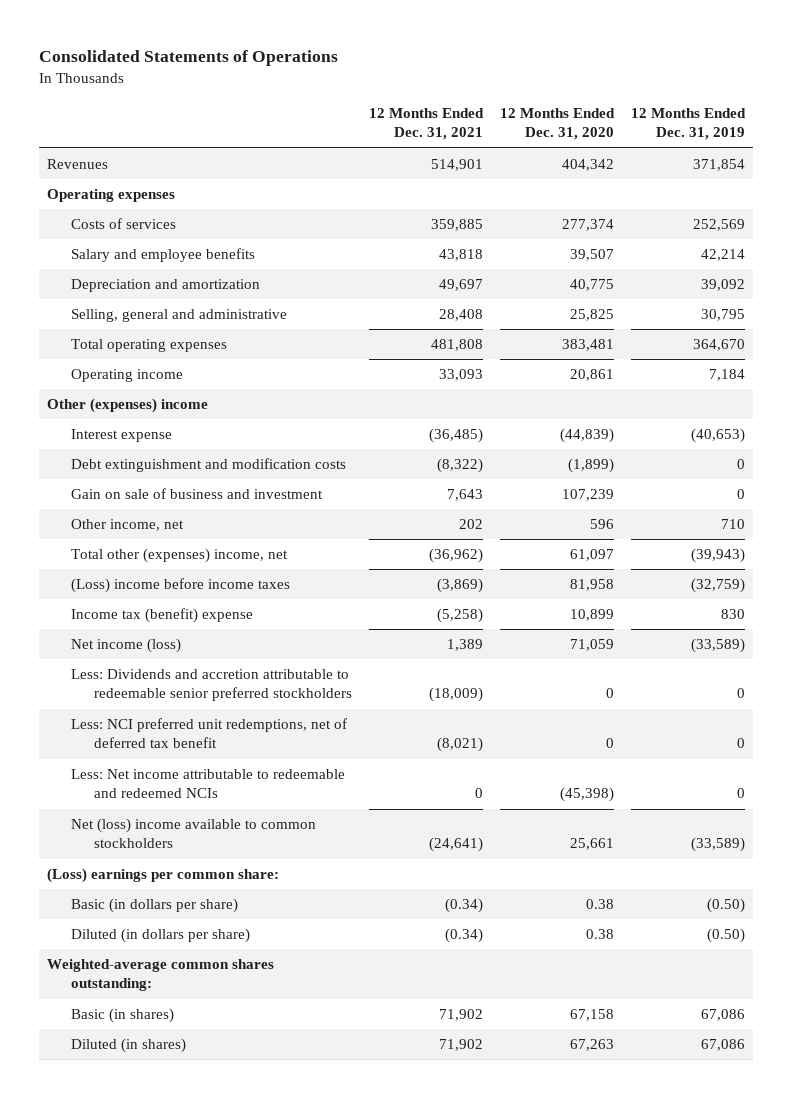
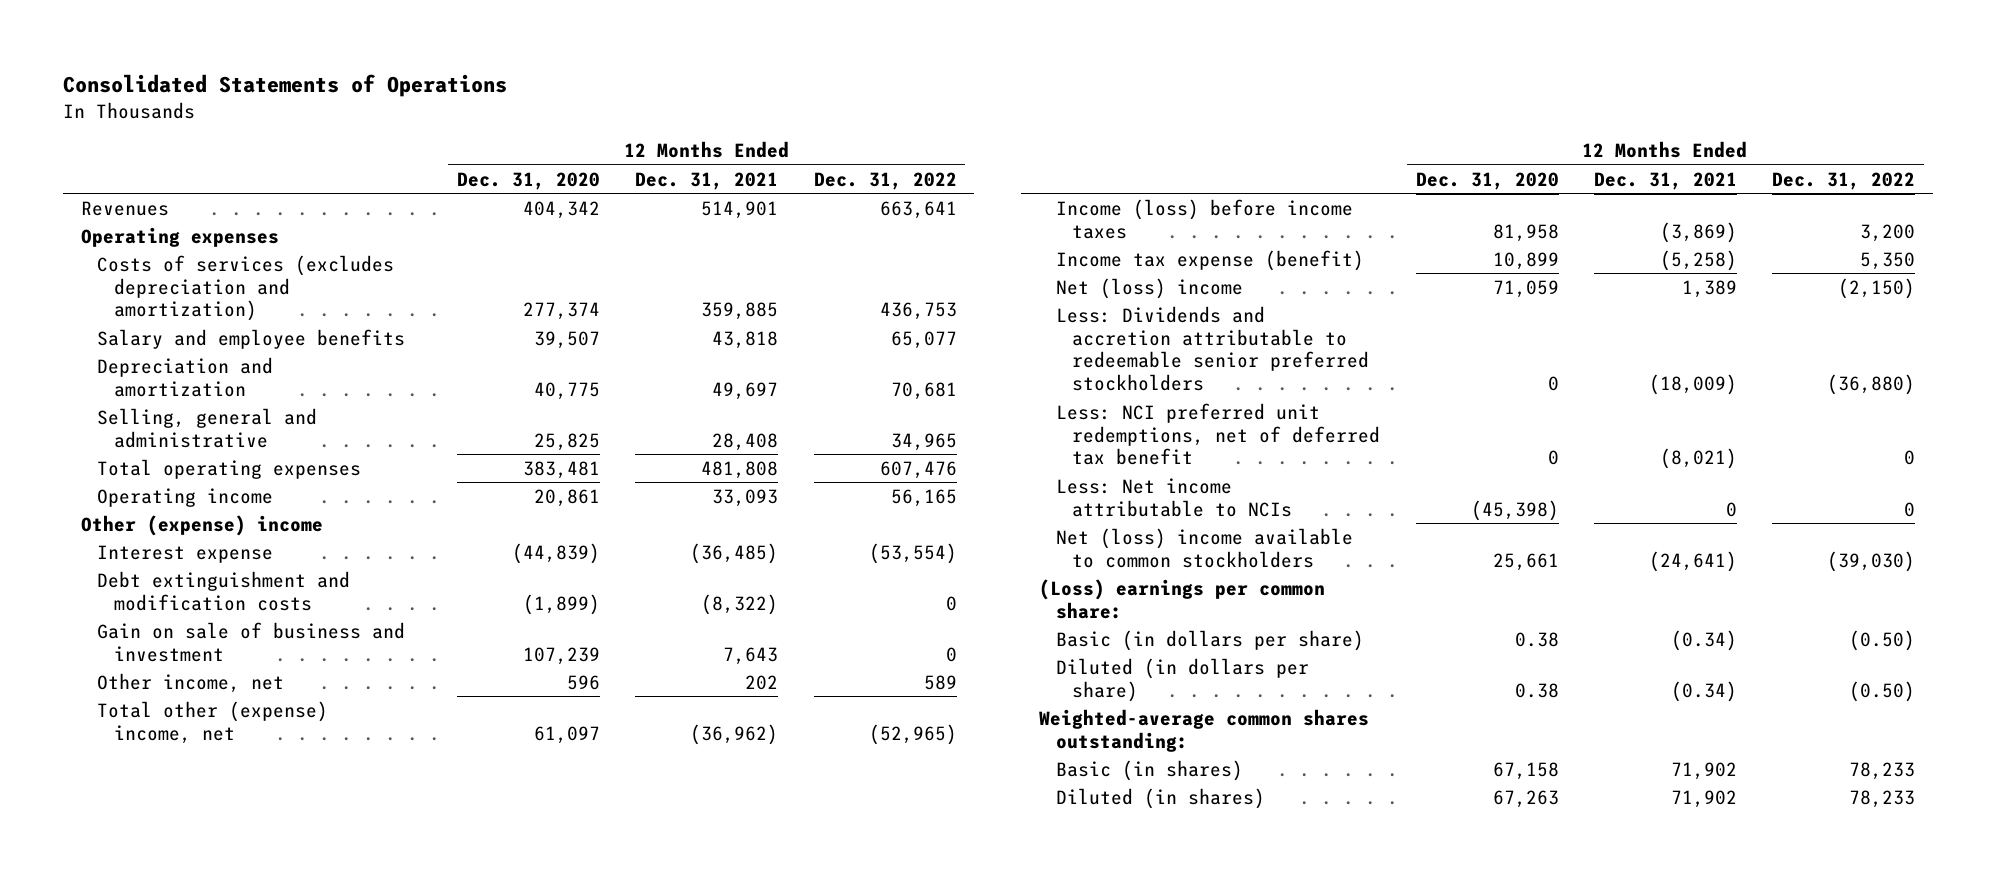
- | 12 Months Ended Dec. 31, 2021 | 12 Months Ended Dec. 31, 2020 | 12 Months Ended Dec. 31, 2019
+ | 12 Months Ended Dec. 31, 2020 | 12 Months Ended Dec. 31, 2021 | 12 Months Ended Dec. 31, 2022
- Costs of services | 359,885 | 277,374 | 252,569
+ Costs of services (excludes depreciation and amortization) | 277,374 | 359,885 | 436,753
- Other (expenses) income
+ Other (expense) income
- Total other (expenses) income, net | (36,962) | 61,097 | (39,943)
- (Loss) income before income taxes | (3,869) | 81,958 | (32,759)
- Income tax (benefit) expense | (5,258) | 10,899 | 830
- Net income (loss) | 1,389 | 71,059 | (33,589)
+ Total other (expense) income, net | 61,097 | (36,962) | (52,965)
+ Income (loss) before income taxes | 81,958 | (3,869) | 3,200
+ Income tax expense (benefit) | 10,899 | (5,258) | 5,350
+ Net (loss) income | 71,059 | 1,389 | (2,150)
- Less: Net income attributable to redeemable and redeemed NCIs | 0 | (45,398) | 0
+ Less: Net income attributable to NCIs | (45,398) | 0 | 0

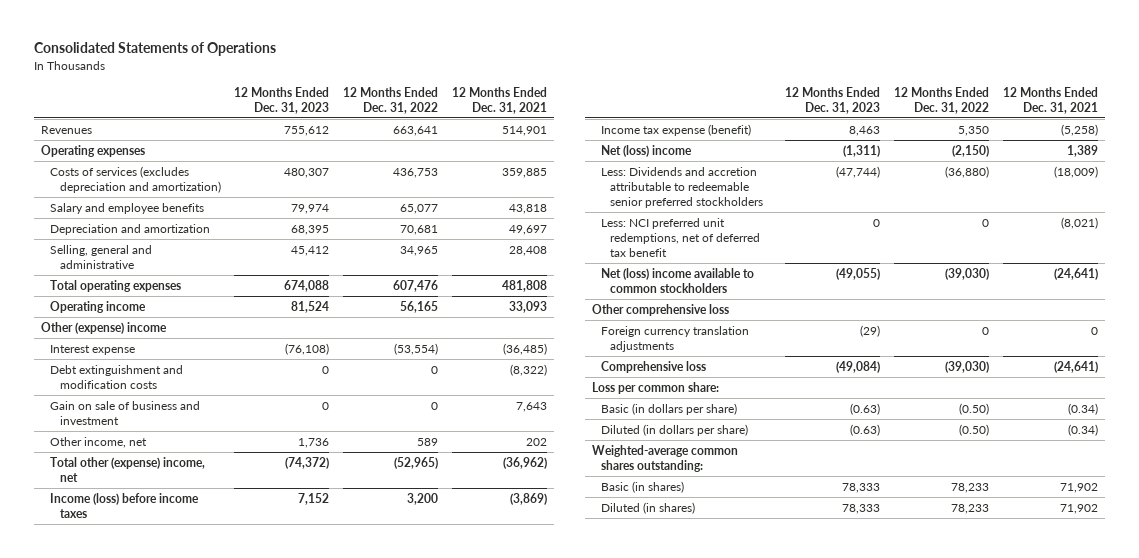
- | 12 Months Ended Dec. 31, 2020 | 12 Months Ended Dec. 31, 2021 | 12 Months Ended Dec. 31, 2022
+ | 12 Months Ended Dec. 31, 2023 | 12 Months Ended Dec. 31, 2022 | 12 Months Ended Dec. 31, 2021
- Less: Net income attributable to NCIs | (45,398) | 0 | 0
- (Loss) earnings per common share:
+ Other comprehensive loss
+ Foreign currency translation adjustments | (29) | 0 | 0
+ Comprehensive loss | (49,084) | (39,030) | (24,641)
+ Loss per common share:

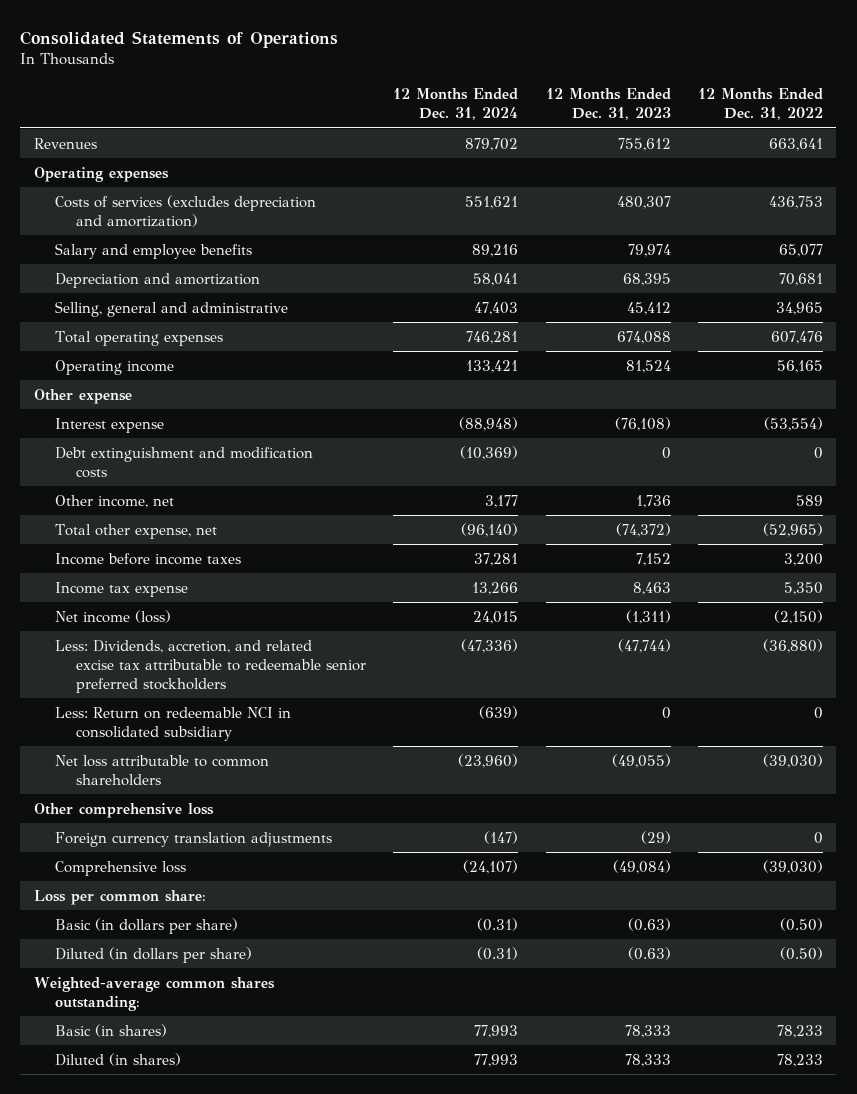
- | 12 Months Ended Dec. 31, 2023 | 12 Months Ended Dec. 31, 2022 | 12 Months Ended Dec. 31, 2021
+ | 12 Months Ended Dec. 31, 2024 | 12 Months Ended Dec. 31, 2023 | 12 Months Ended Dec. 31, 2022
- Other (expense) income
+ Other expense
- Gain on sale of business and investment | 0 | 0 | 7,643
- Total other (expense) income, net | (74,372) | (52,965) | (36,962)
- Income (loss) before income taxes | 7,152 | 3,200 | (3,869)
- Income tax expense (benefit) | 8,463 | 5,350 | (5,258)
- Net (loss) income | (1,311) | (2,150) | 1,389
- Less: Dividends and accretion attributable to redeemable senior preferred stockholders | (47,744) | (36,880) | (18,009)
- Less: NCI preferred unit redemptions, net of deferred tax benefit | 0 | 0 | (8,021)
- Net (loss) income available to common stockholders | (49,055) | (39,030) | (24,641)
+ Total other expense, net | (96,140) | (74,372) | (52,965)
+ Income before income taxes | 37,281 | 7,152 | 3,200
+ Income tax expense | 13,266 | 8,463 | 5,350
+ Net income (loss) | 24,015 | (1,311) | (2,150)
+ Less: Dividends, accretion, and related excise tax attributable to redeemable senior preferred stockholders | (47,336) | (47,744) | (36,880)
+ Less: Return on redeemable NCI in consolidated subsidiary | (639) | 0 | 0
+ Net loss attributable to common shareholders | (23,960) | (49,055) | (39,030)

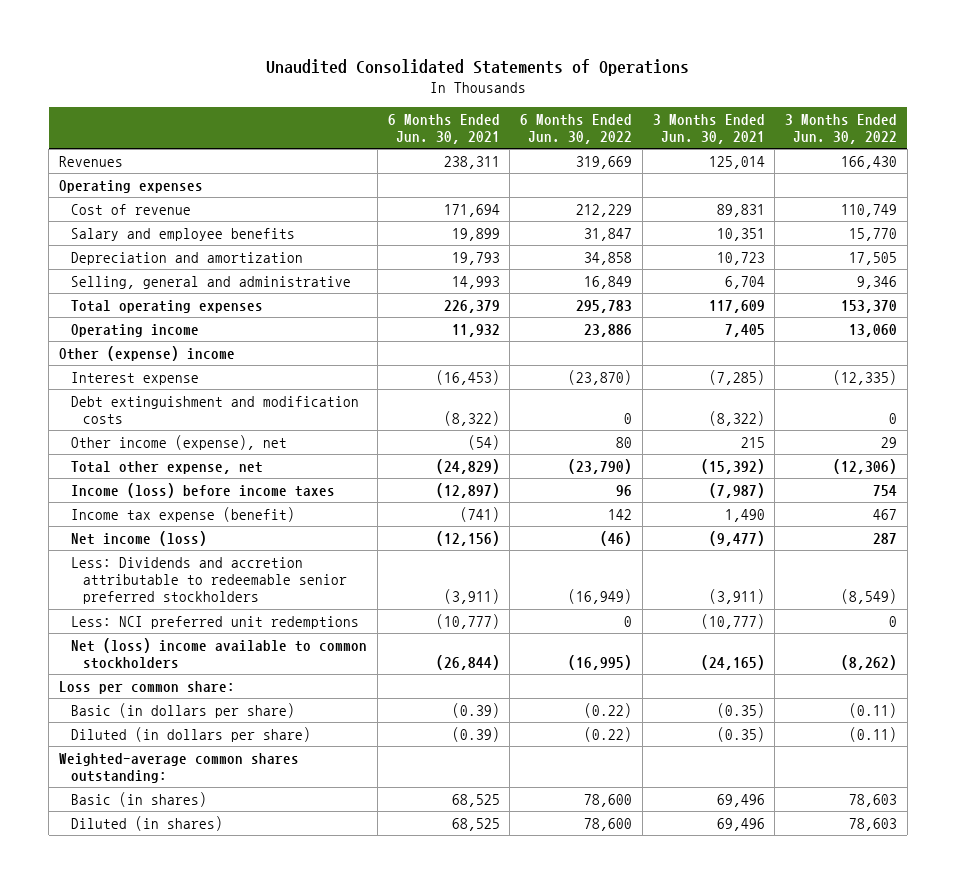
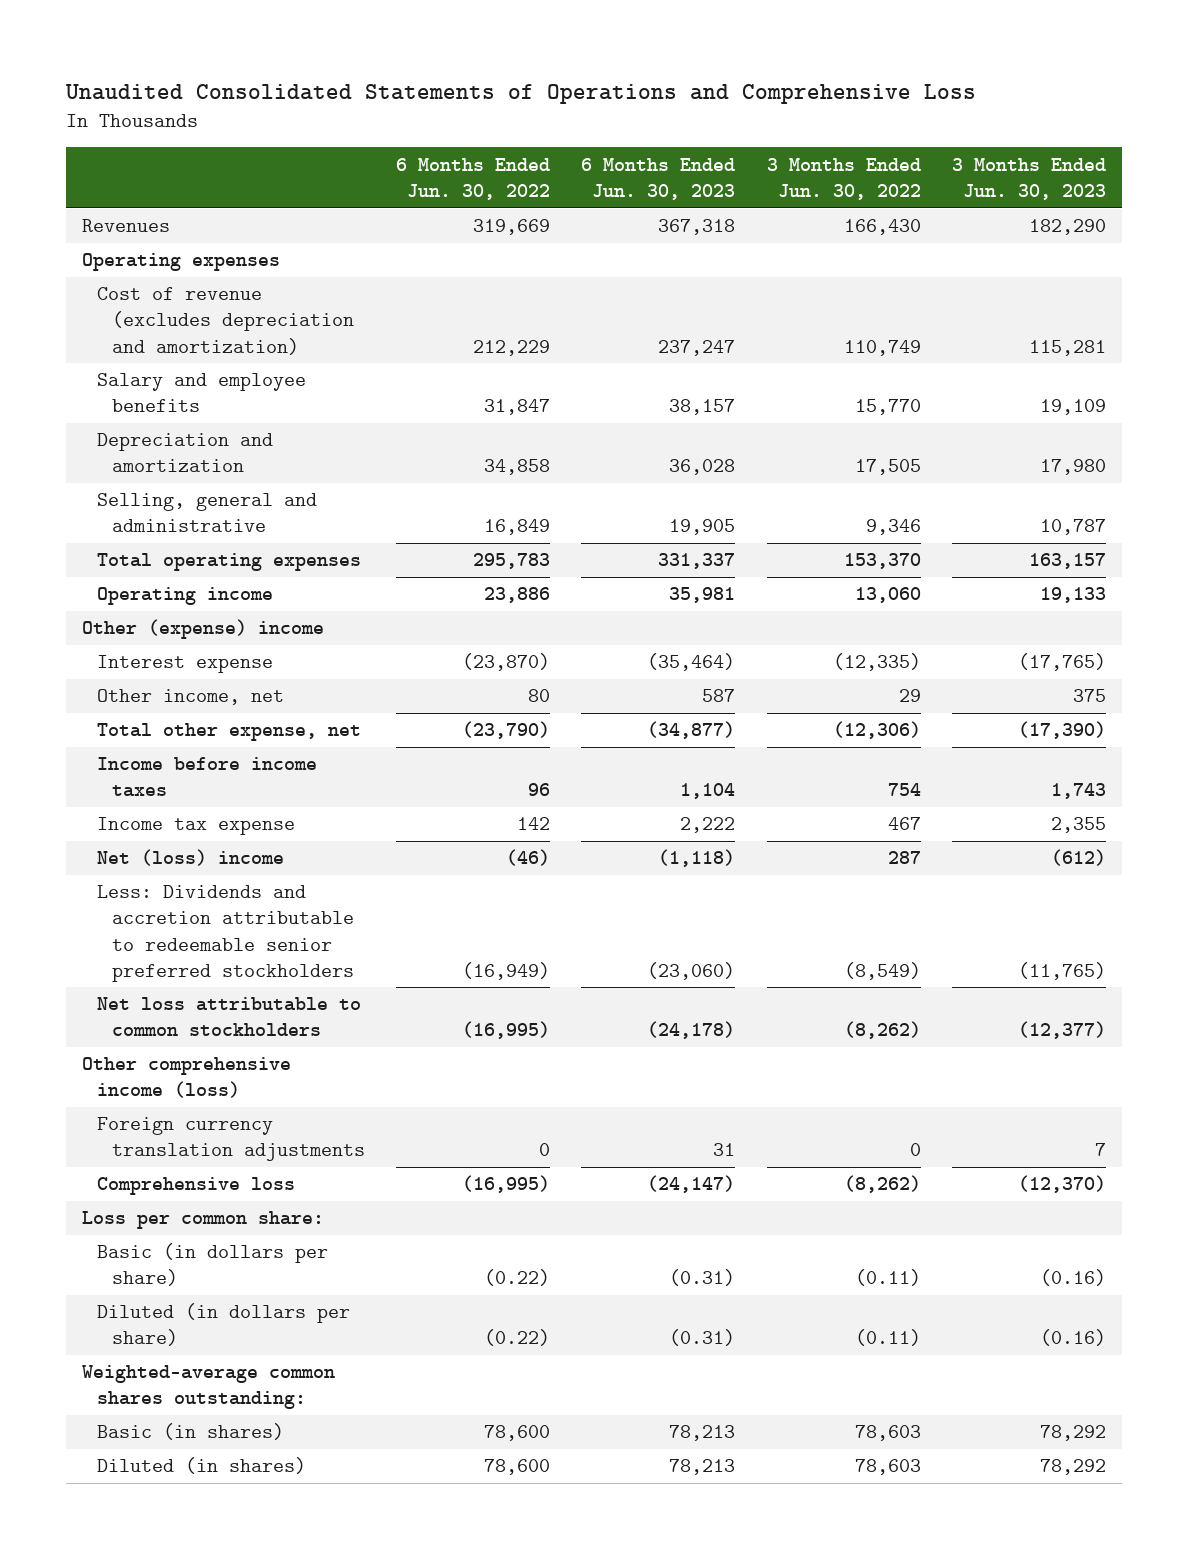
- Unaudited Consolidated Statements of Operations
+ Unaudited Consolidated Statements of Operations and Comprehensive Loss
- | 6 Months Ended Jun. 30, 2021 | 6 Months Ended Jun. 30, 2022 | 3 Months Ended Jun. 30, 2021 | 3 Months Ended Jun. 30, 2022
+ | 6 Months Ended Jun. 30, 2022 | 6 Months Ended Jun. 30, 2023 | 3 Months Ended Jun. 30, 2022 | 3 Months Ended Jun. 30, 2023
- Cost of revenue | 171,694 | 212,229 | 89,831 | 110,749
+ Cost of revenue (excludes depreciation and amortization) | 212,229 | 237,247 | 110,749 | 115,281
- Debt extinguishment and modification costs | (8,322) | 0 | (8,322) | 0
- Other income (expense), net | (54) | 80 | 215 | 29
+ Other income, net | 80 | 587 | 29 | 375
- Income (loss) before income taxes | (12,897) | 96 | (7,987) | 754
- Income tax expense (benefit) | (741) | 142 | 1,490 | 467
- Net income (loss) | (12,156) | (46) | (9,477) | 287
+ Income before income taxes | 96 | 1,104 | 754 | 1,743
+ Income tax expense | 142 | 2,222 | 467 | 2,355
+ Net (loss) income | (46) | (1,118) | 287 | (612)
- Less: NCI preferred unit redemptions | (10,777) | 0 | (10,777) | 0
- Net (loss) income available to common stockholders | (26,844) | (16,995) | (24,165) | (8,262)
+ Net loss attributable to common stockholders | (16,995) | (24,178) | (8,262) | (12,377)
+ Other comprehensive income (loss)
+ Foreign currency translation adjustments | 0 | 31 | 0 | 7
+ Comprehensive loss | (16,995) | (24,147) | (8,262) | (12,370)

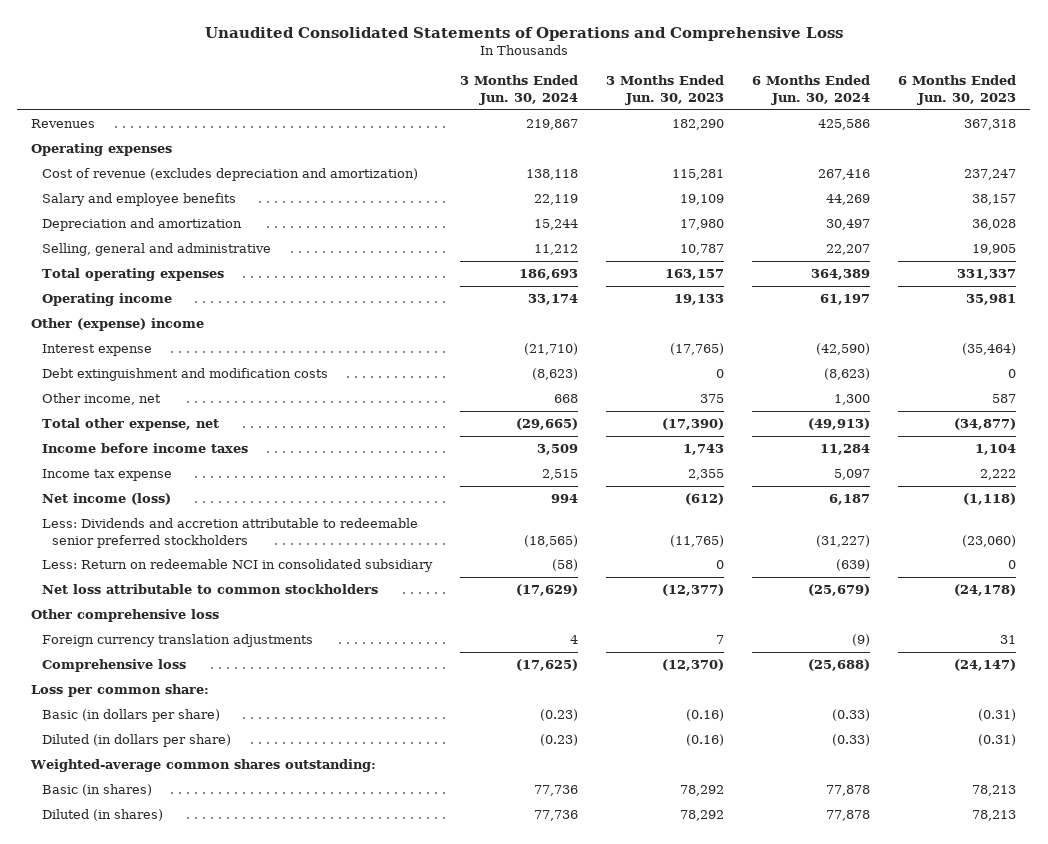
- | 6 Months Ended Jun. 30, 2022 | 6 Months Ended Jun. 30, 2023 | 3 Months Ended Jun. 30, 2022 | 3 Months Ended Jun. 30, 2023
+ | 3 Months Ended Jun. 30, 2024 | 3 Months Ended Jun. 30, 2023 | 6 Months Ended Jun. 30, 2024 | 6 Months Ended Jun. 30, 2023
+ Debt extinguishment and modification costs | (8,623) | 0 | (8,623) | 0
- Net (loss) income | (46) | (1,118) | 287 | (612)
+ Net income (loss) | 994 | (612) | 6,187 | (1,118)
+ Less: Return on redeemable NCI in consolidated subsidiary | (58) | 0 | (639) | 0
- Other comprehensive income (loss)
+ Other comprehensive loss

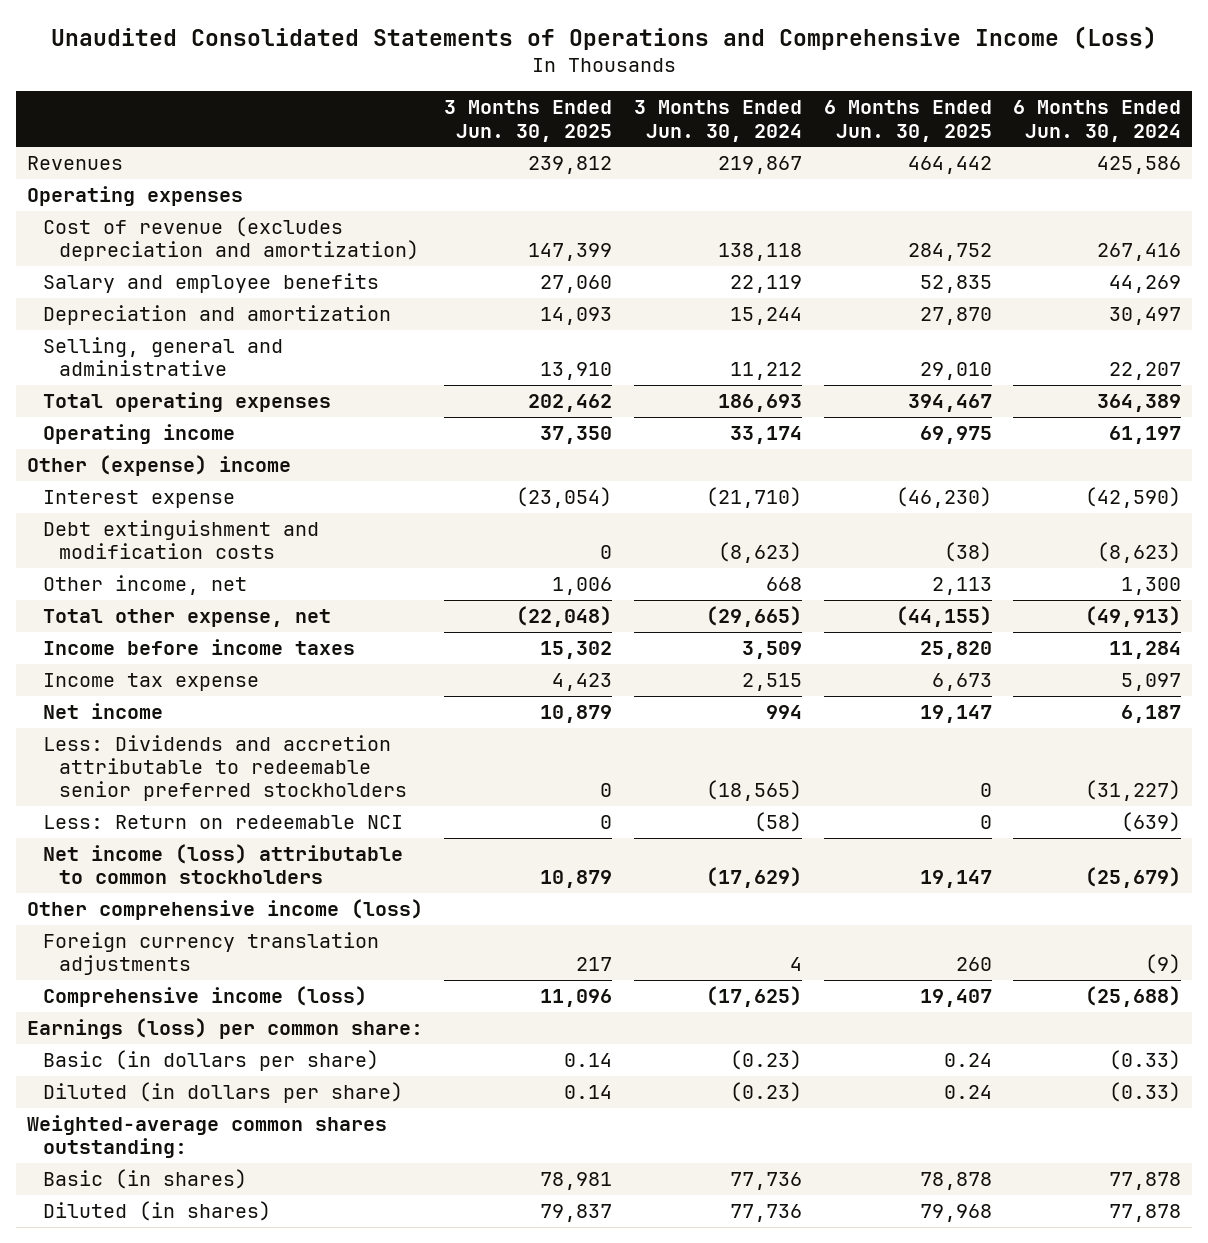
- Unaudited Consolidated Statements of Operations and Comprehensive Loss
+ Unaudited Consolidated Statements of Operations and Comprehensive Income (Loss)
- | 3 Months Ended Jun. 30, 2024 | 3 Months Ended Jun. 30, 2023 | 6 Months Ended Jun. 30, 2024 | 6 Months Ended Jun. 30, 2023
+ | 3 Months Ended Jun. 30, 2025 | 3 Months Ended Jun. 30, 2024 | 6 Months Ended Jun. 30, 2025 | 6 Months Ended Jun. 30, 2024
- Net income (loss) | 994 | (612) | 6,187 | (1,118)
+ Net income | 10,879 | 994 | 19,147 | 6,187
- Less: Return on redeemable NCI in consolidated subsidiary | (58) | 0 | (639) | 0
- Net loss attributable to common stockholders | (17,629) | (12,377) | (25,679) | (24,178)
- Other comprehensive loss
+ Less: Return on redeemable NCI | 0 | (58) | 0 | (639)
+ Net income (loss) attributable to common stockholders | 10,879 | (17,629) | 19,147 | (25,679)
+ Other comprehensive income (loss)
- Comprehensive loss | (17,625) | (12,370) | (25,688) | (24,147)
- Loss per common share:
+ Comprehensive income (loss) | 11,096 | (17,625) | 19,407 | (25,688)
+ Earnings (loss) per common share:

